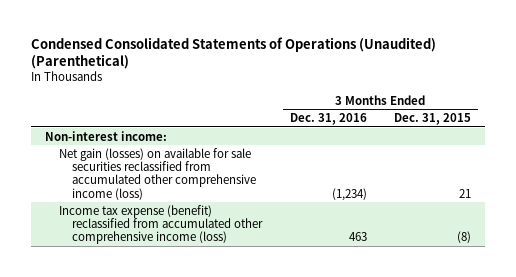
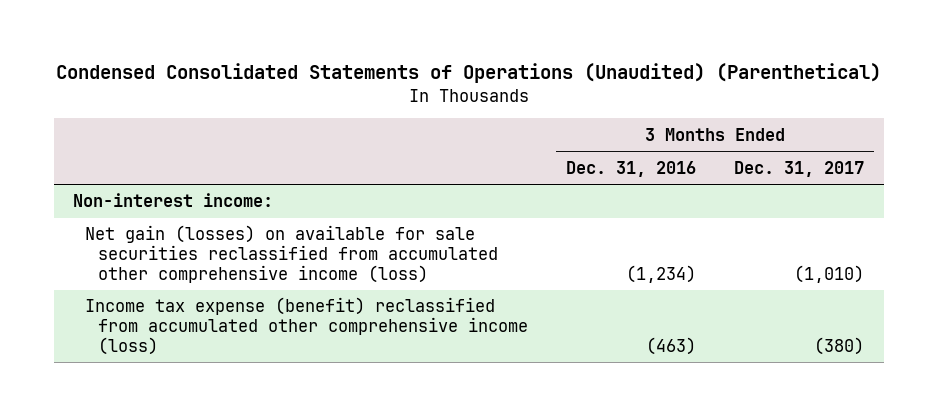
- | 3 Months Ended Dec. 31, 2016 | 3 Months Ended Dec. 31, 2015
+ | 3 Months Ended Dec. 31, 2016 | 3 Months Ended Dec. 31, 2017
- Income tax expense (benefit) reclassified from accumulated other comprehensive income (loss) | 463 | (8)
+ Income tax expense (benefit) reclassified from accumulated other comprehensive income (loss) | (463) | (380)

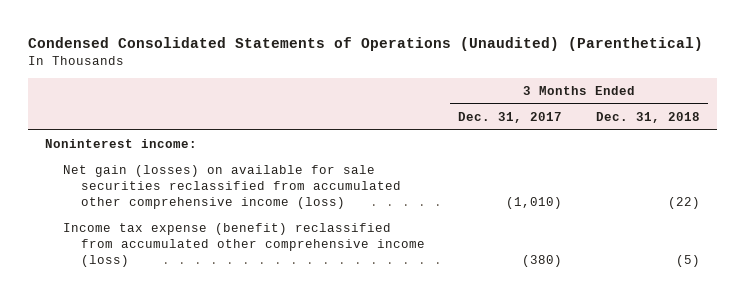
- | 3 Months Ended Dec. 31, 2016 | 3 Months Ended Dec. 31, 2017
+ | 3 Months Ended Dec. 31, 2017 | 3 Months Ended Dec. 31, 2018
- Non-interest income:
+ Noninterest income:

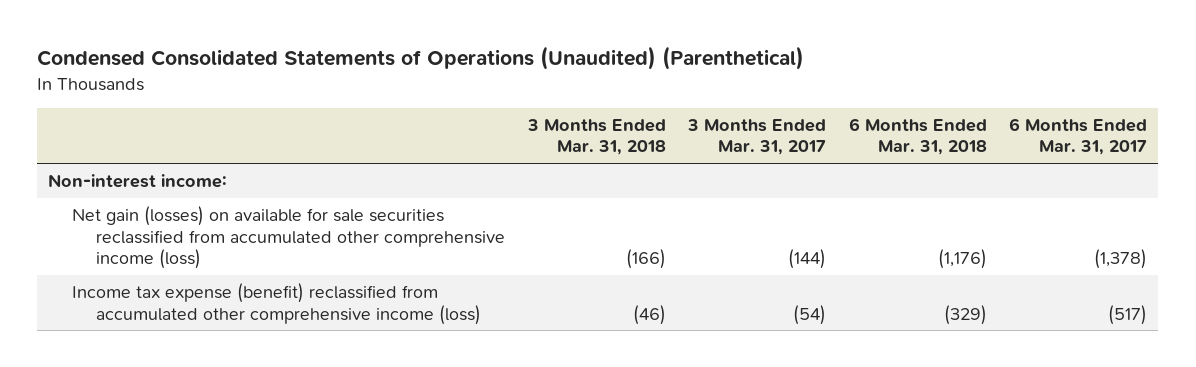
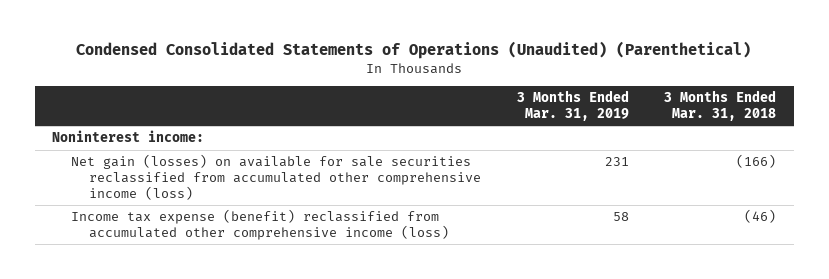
- | 3 Months Ended Mar. 31, 2018 | 3 Months Ended Mar. 31, 2017 | 6 Months Ended Mar. 31, 2018 | 6 Months Ended Mar. 31, 2017
+ | 3 Months Ended Mar. 31, 2019 | 3 Months Ended Mar. 31, 2018
- Non-interest income:
+ Noninterest income:

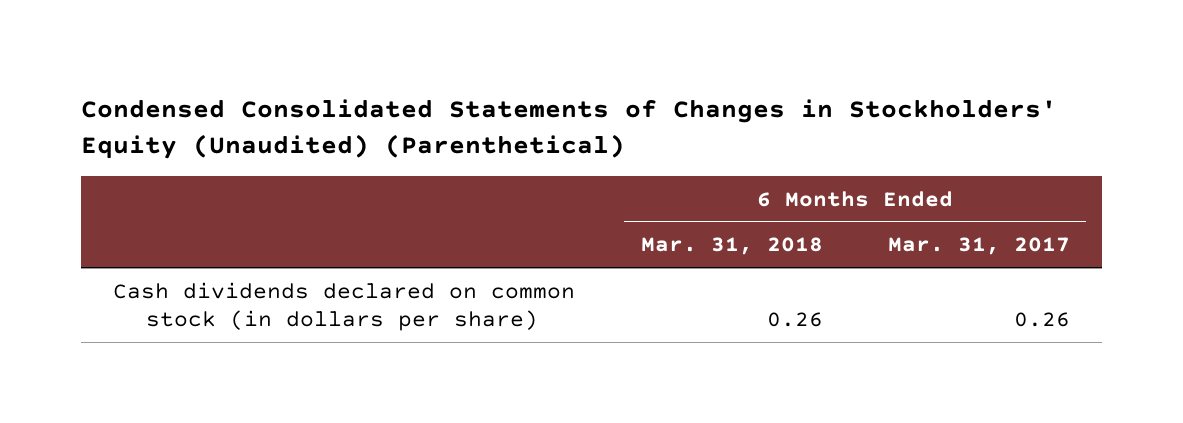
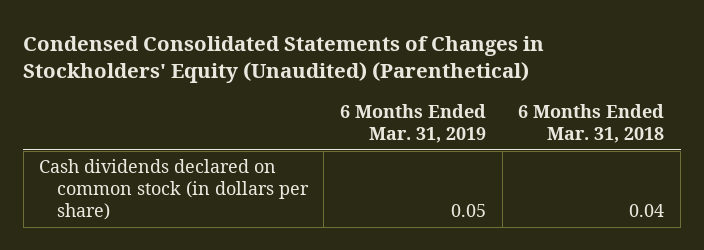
- | 6 Months Ended Mar. 31, 2018 | 6 Months Ended Mar. 31, 2017
+ | 6 Months Ended Mar. 31, 2019 | 6 Months Ended Mar. 31, 2018
- Cash dividends declared on common stock (in dollars per share) | 0.26 | 0.26
+ Cash dividends declared on common stock (in dollars per share) | 0.05 | 0.04

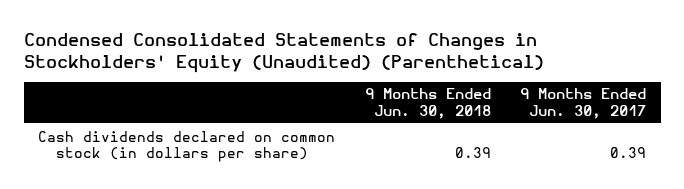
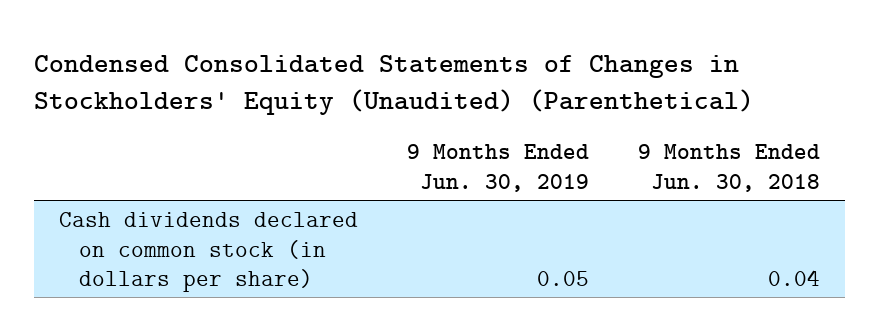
- | 9 Months Ended Jun. 30, 2018 | 9 Months Ended Jun. 30, 2017
+ | 9 Months Ended Jun. 30, 2019 | 9 Months Ended Jun. 30, 2018
- Cash dividends declared on common stock (in dollars per share) | 0.39 | 0.39
+ Cash dividends declared on common stock (in dollars per share) | 0.05 | 0.04

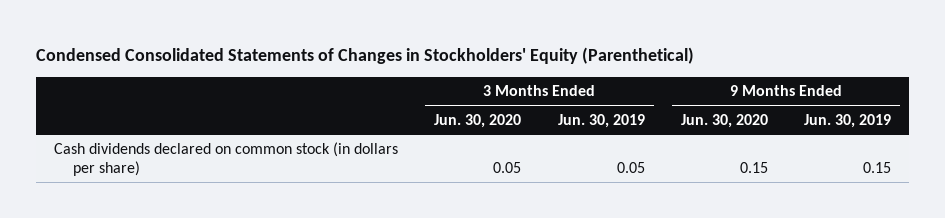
- Condensed Consolidated Statements of Changes in Stockholders' Equity (Unaudited) (Parenthetical)
+ Condensed Consolidated Statements of Changes in Stockholders' Equity (Parenthetical)
- | 9 Months Ended Jun. 30, 2019 | 9 Months Ended Jun. 30, 2018
+ | 3 Months Ended Jun. 30, 2020 | 3 Months Ended Jun. 30, 2019 | 9 Months Ended Jun. 30, 2020 | 9 Months Ended Jun. 30, 2019
- Cash dividends declared on common stock (in dollars per share) | 0.05 | 0.04
+ Cash dividends declared on common stock (in dollars per share) | 0.05 | 0.05 | 0.15 | 0.15

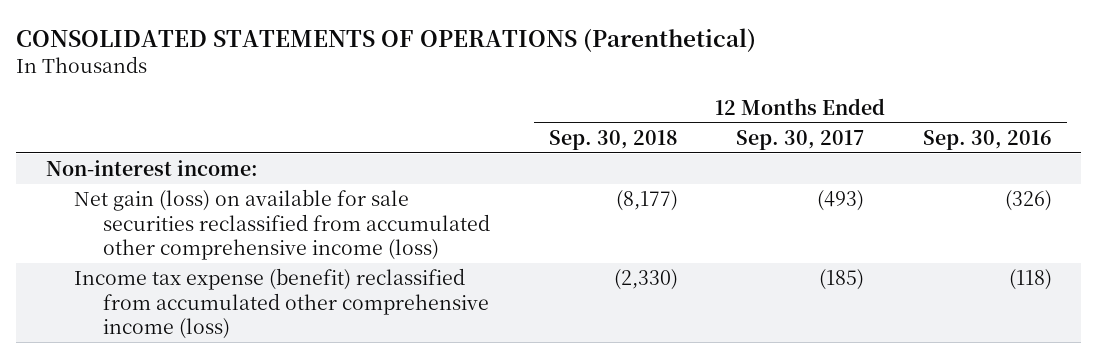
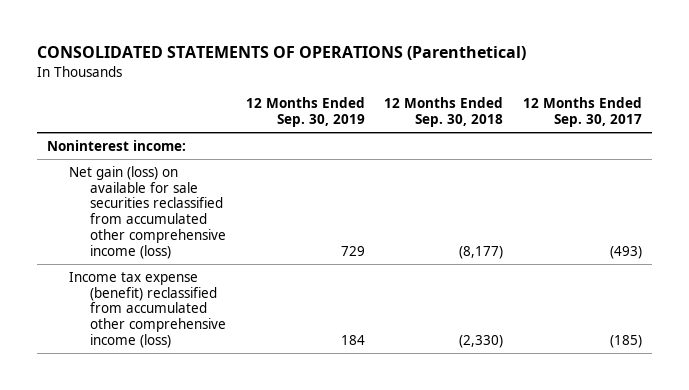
- | 12 Months Ended Sep. 30, 2018 | 12 Months Ended Sep. 30, 2017 | 12 Months Ended Sep. 30, 2016
+ | 12 Months Ended Sep. 30, 2019 | 12 Months Ended Sep. 30, 2018 | 12 Months Ended Sep. 30, 2017
- Non-interest income:
+ Noninterest income:

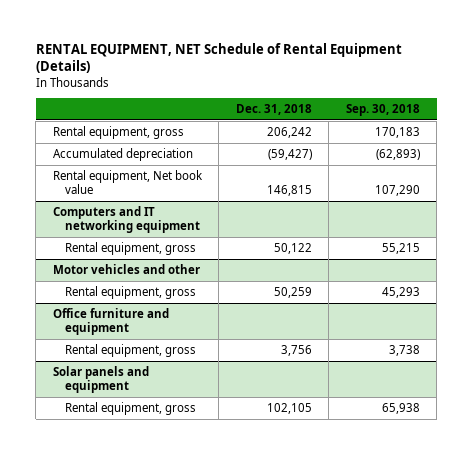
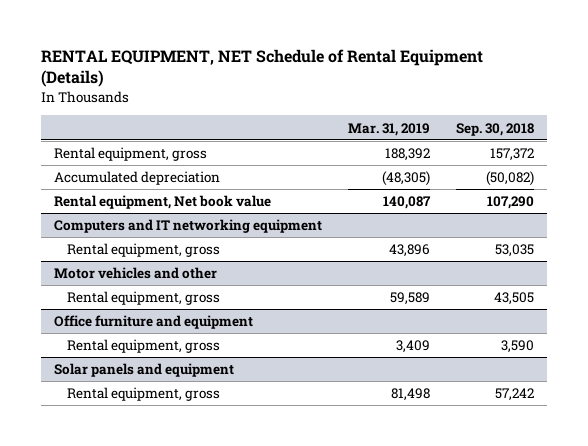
- | Dec. 31, 2018 | Sep. 30, 2018
+ | Mar. 31, 2019 | Sep. 30, 2018
- Rental equipment, gross | 206,242 | 170,183
- Accumulated depreciation | (59,427) | (62,893)
+ Rental equipment, gross | 188,392 | 157,372
+ Accumulated depreciation | (48,305) | (50,082)
@ Computers and IT networking equipment
- Rental equipment, gross | 50,122 | 55,215
+ Rental equipment, gross | 43,896 | 53,035
@ Motor vehicles and other
- Rental equipment, gross | 50,259 | 45,293
+ Rental equipment, gross | 59,589 | 43,505
@ Office furniture and equipment
- Rental equipment, gross | 3,756 | 3,738
+ Rental equipment, gross | 3,409 | 3,590
@ Solar panels and equipment
- Rental equipment, gross | 102,105 | 65,938
+ Rental equipment, gross | 81,498 | 57,242

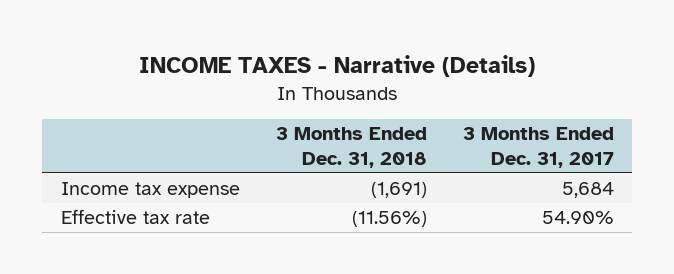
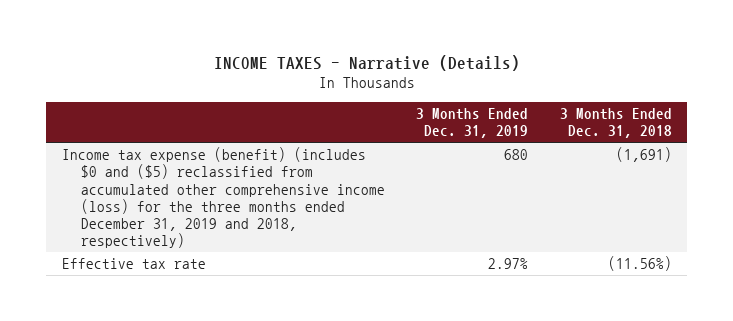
- | 3 Months Ended Dec. 31, 2018 | 3 Months Ended Dec. 31, 2017
+ | 3 Months Ended Dec. 31, 2019 | 3 Months Ended Dec. 31, 2018
- Income tax expense | (1,691) | 5,684
+ Income tax expense (benefit) (includes $0 and ($5) reclassified from accumulated other comprehensive income (loss) for the three months ended December 31, 2019 and 2018, respectively) | 680 | (1,691)

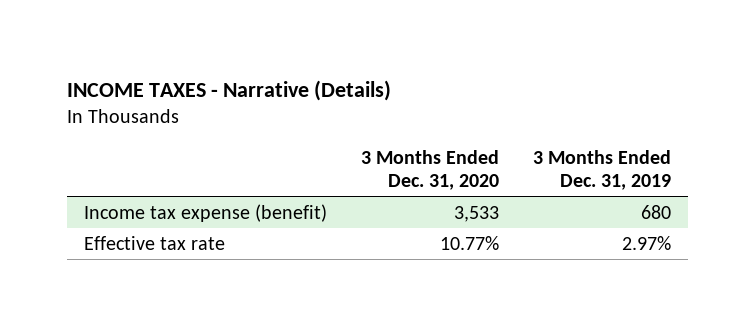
- | 3 Months Ended Dec. 31, 2019 | 3 Months Ended Dec. 31, 2018
+ | 3 Months Ended Dec. 31, 2020 | 3 Months Ended Dec. 31, 2019
- Income tax expense (benefit) (includes $0 and ($5) reclassified from accumulated other comprehensive income (loss) for the three months ended December 31, 2019 and 2018, respectively) | 680 | (1,691)
+ Income tax expense (benefit) | 3,533 | 680

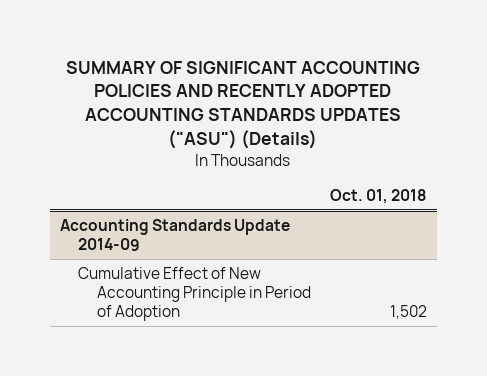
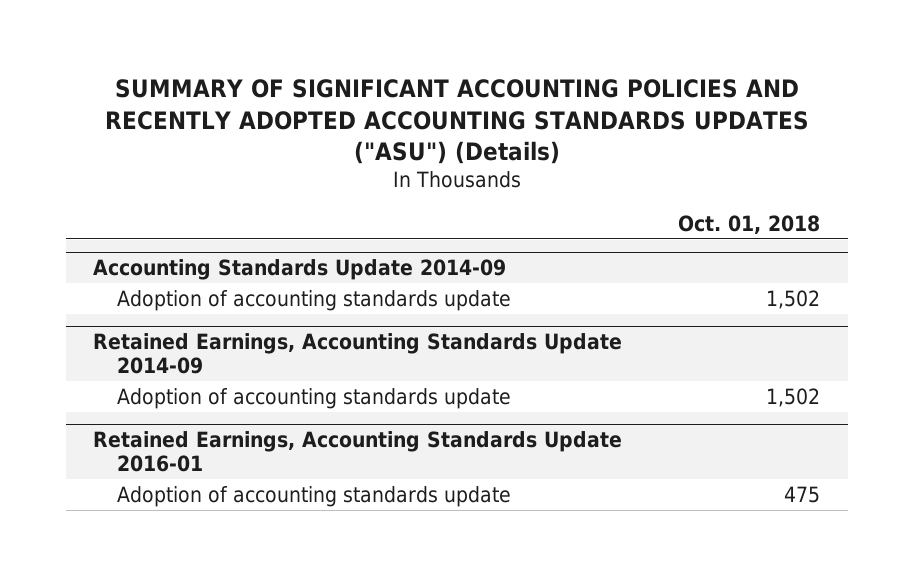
@ Accounting Standards Update 2014-09
- Cumulative Effect of New Accounting Principle in Period of Adoption | 1,502
+ Adoption of accounting standards update | 1,502
+ Retained Earnings, Accounting Standards Update 2014-09
+ Adoption of accounting standards update | 1,502
+ Retained Earnings, Accounting Standards Update 2016-01
+ Adoption of accounting standards update | 475

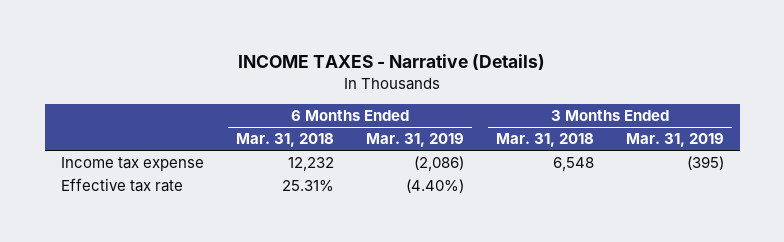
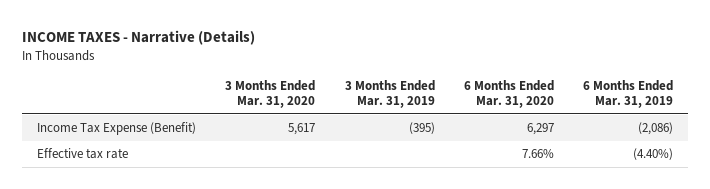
- | 6 Months Ended Mar. 31, 2018 | 6 Months Ended Mar. 31, 2019 | 3 Months Ended Mar. 31, 2018 | 3 Months Ended Mar. 31, 2019
+ | 3 Months Ended Mar. 31, 2020 | 3 Months Ended Mar. 31, 2019 | 6 Months Ended Mar. 31, 2020 | 6 Months Ended Mar. 31, 2019
- Income tax expense | 12,232 | (2,086) | 6,548 | (395)
+ Income Tax Expense (Benefit) | 5,617 | (395) | 6,297 | (2,086)

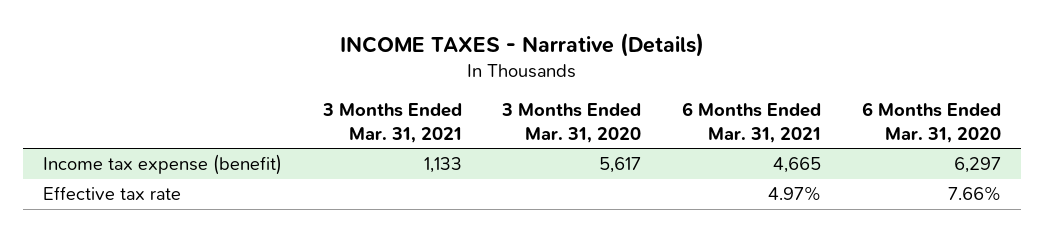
- | 3 Months Ended Mar. 31, 2020 | 3 Months Ended Mar. 31, 2019 | 6 Months Ended Mar. 31, 2020 | 6 Months Ended Mar. 31, 2019
+ | 3 Months Ended Mar. 31, 2021 | 3 Months Ended Mar. 31, 2020 | 6 Months Ended Mar. 31, 2021 | 6 Months Ended Mar. 31, 2020
- Income Tax Expense (Benefit) | 5,617 | (395) | 6,297 | (2,086)
+ Income tax expense (benefit) | 1,133 | 5,617 | 4,665 | 6,297

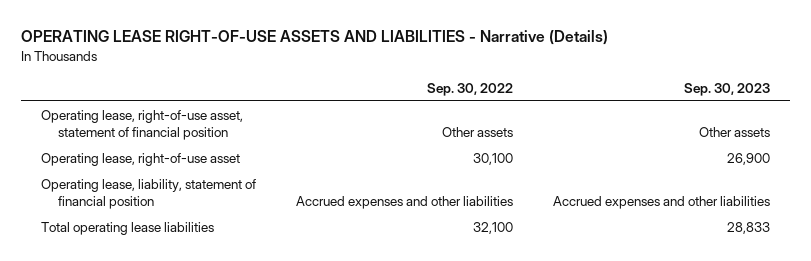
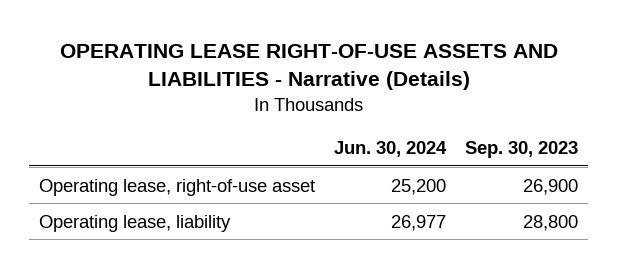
- | Sep. 30, 2022 | Sep. 30, 2023
+ | Jun. 30, 2024 | Sep. 30, 2023
- Operating lease, right-of-use asset, statement of financial position | Other assets | Other assets
- Operating lease, liability, statement of financial position | Accrued expenses and other liabilities | Accrued expenses and other liabilities
- Total operating lease liabilities | 32,100 | 28,833
+ Operating lease, liability | 26,977 | 28,800

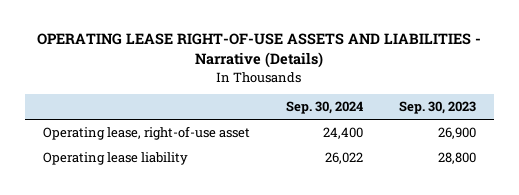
- | Jun. 30, 2024 | Sep. 30, 2023
+ | Sep. 30, 2024 | Sep. 30, 2023
- Operating lease, liability | 26,977 | 28,800
+ Operating lease liability | 26,022 | 28,800

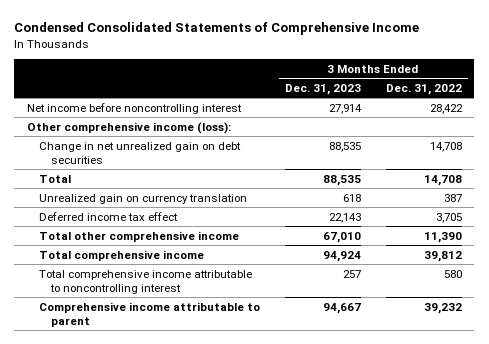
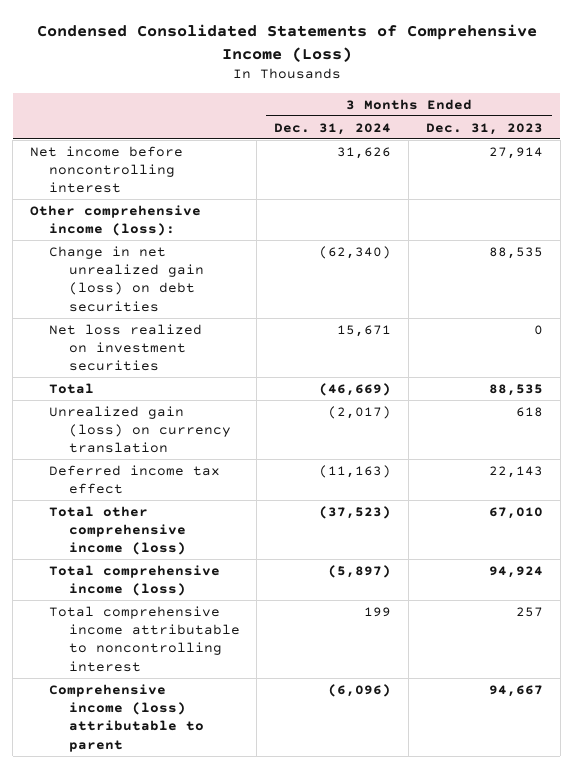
- Condensed Consolidated Statements of Comprehensive Income
+ Condensed Consolidated Statements of Comprehensive Income (Loss)
- | 3 Months Ended Dec. 31, 2023 | 3 Months Ended Dec. 31, 2022
+ | 3 Months Ended Dec. 31, 2024 | 3 Months Ended Dec. 31, 2023
- Change in net unrealized gain on debt securities | 88,535 | 14,708
+ Change in net unrealized gain (loss) on debt securities | (62,340) | 88,535
+ Net loss realized on investment securities | 15,671 | 0
- Unrealized gain on currency translation | 618 | 387
+ Unrealized gain (loss) on currency translation | (2,017) | 618
- Total other comprehensive income | 67,010 | 11,390
- Total comprehensive income | 94,924 | 39,812
+ Total other comprehensive income (loss) | (37,523) | 67,010
+ Total comprehensive income (loss) | (5,897) | 94,924
- Comprehensive income attributable to parent | 94,667 | 39,232
+ Comprehensive income (loss) attributable to parent | (6,096) | 94,667

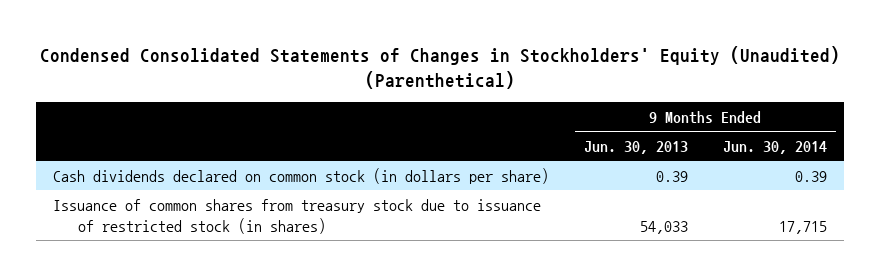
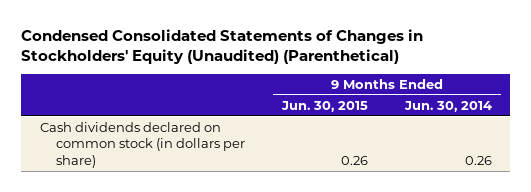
- | 9 Months Ended Jun. 30, 2013 | 9 Months Ended Jun. 30, 2014
+ | 9 Months Ended Jun. 30, 2015 | 9 Months Ended Jun. 30, 2014
- Cash dividends declared on common stock (in dollars per share) | 0.39 | 0.39
- Issuance of common shares from treasury stock due to issuance of restricted stock (in shares) | 54,033 | 17,715
+ Cash dividends declared on common stock (in dollars per share) | 0.26 | 0.26

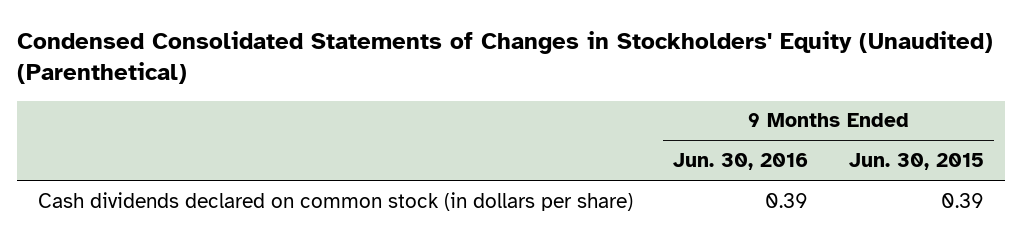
- | 9 Months Ended Jun. 30, 2015 | 9 Months Ended Jun. 30, 2014
+ | 9 Months Ended Jun. 30, 2016 | 9 Months Ended Jun. 30, 2015
- Cash dividends declared on common stock (in dollars per share) | 0.26 | 0.26
+ Cash dividends declared on common stock (in dollars per share) | 0.39 | 0.39

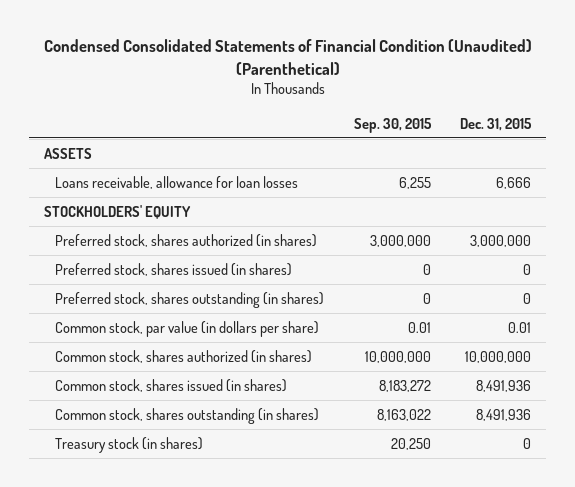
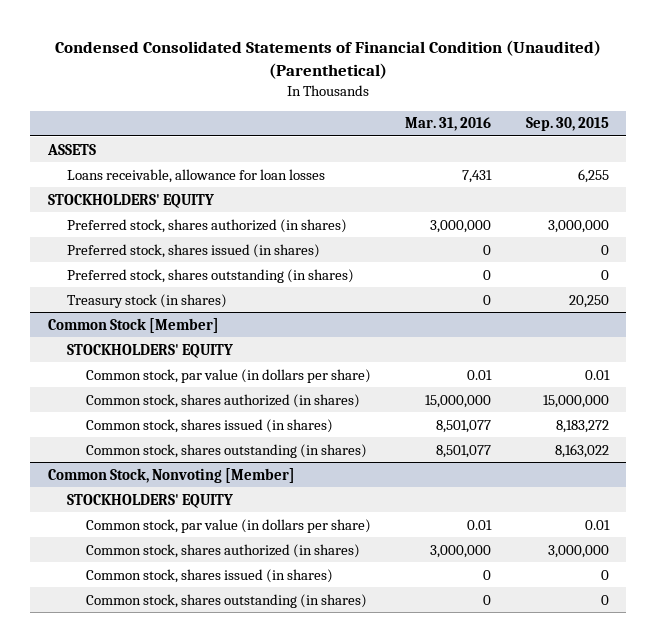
- | Sep. 30, 2015 | Dec. 31, 2015
+ | Mar. 31, 2016 | Sep. 30, 2015
moved up: Treasury stock (in shares) | 0 | 20,250
+ Common Stock [Member]
+ STOCKHOLDERS' EQUITY
- Common stock, shares authorized (in shares) | 10,000,000 | 10,000,000
+ Common stock, shares authorized (in shares) | 15,000,000 | 15,000,000
+ Common Stock, Nonvoting [Member]
+ STOCKHOLDERS' EQUITY
+ Common stock, par value (in dollars per share) | 0.01 | 0.01
+ Common stock, shares authorized (in shares) | 3,000,000 | 3,000,000
+ Common stock, shares issued (in shares) | 0 | 0
+ Common stock, shares outstanding (in shares) | 0 | 0

